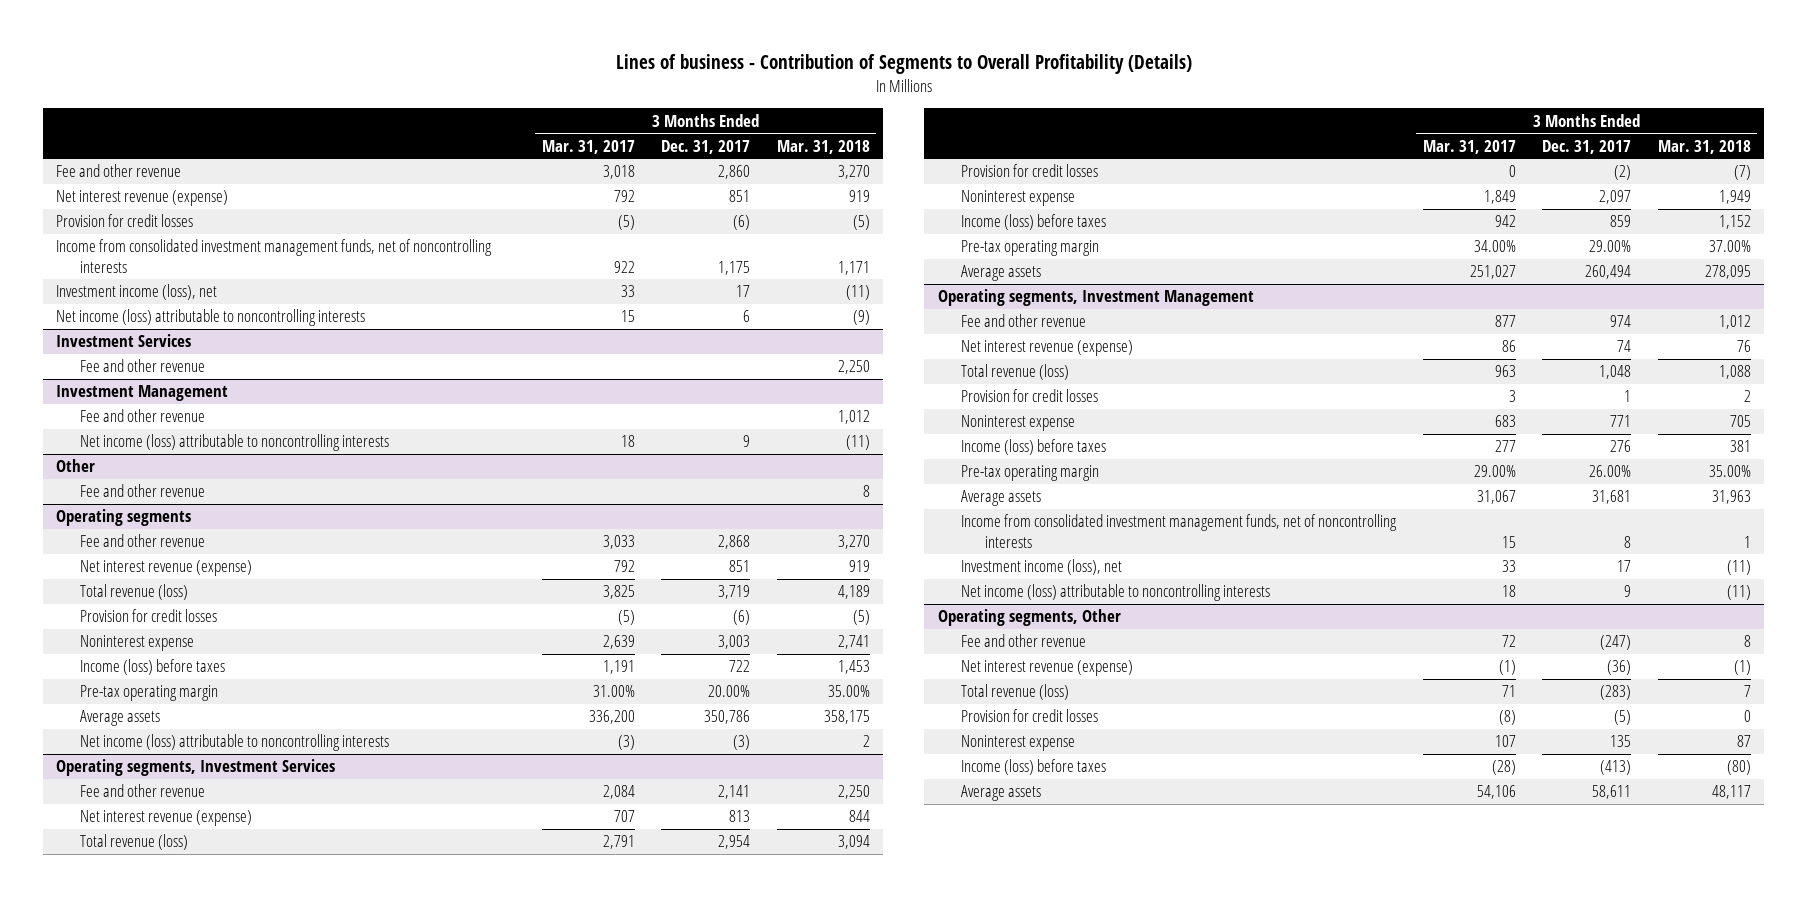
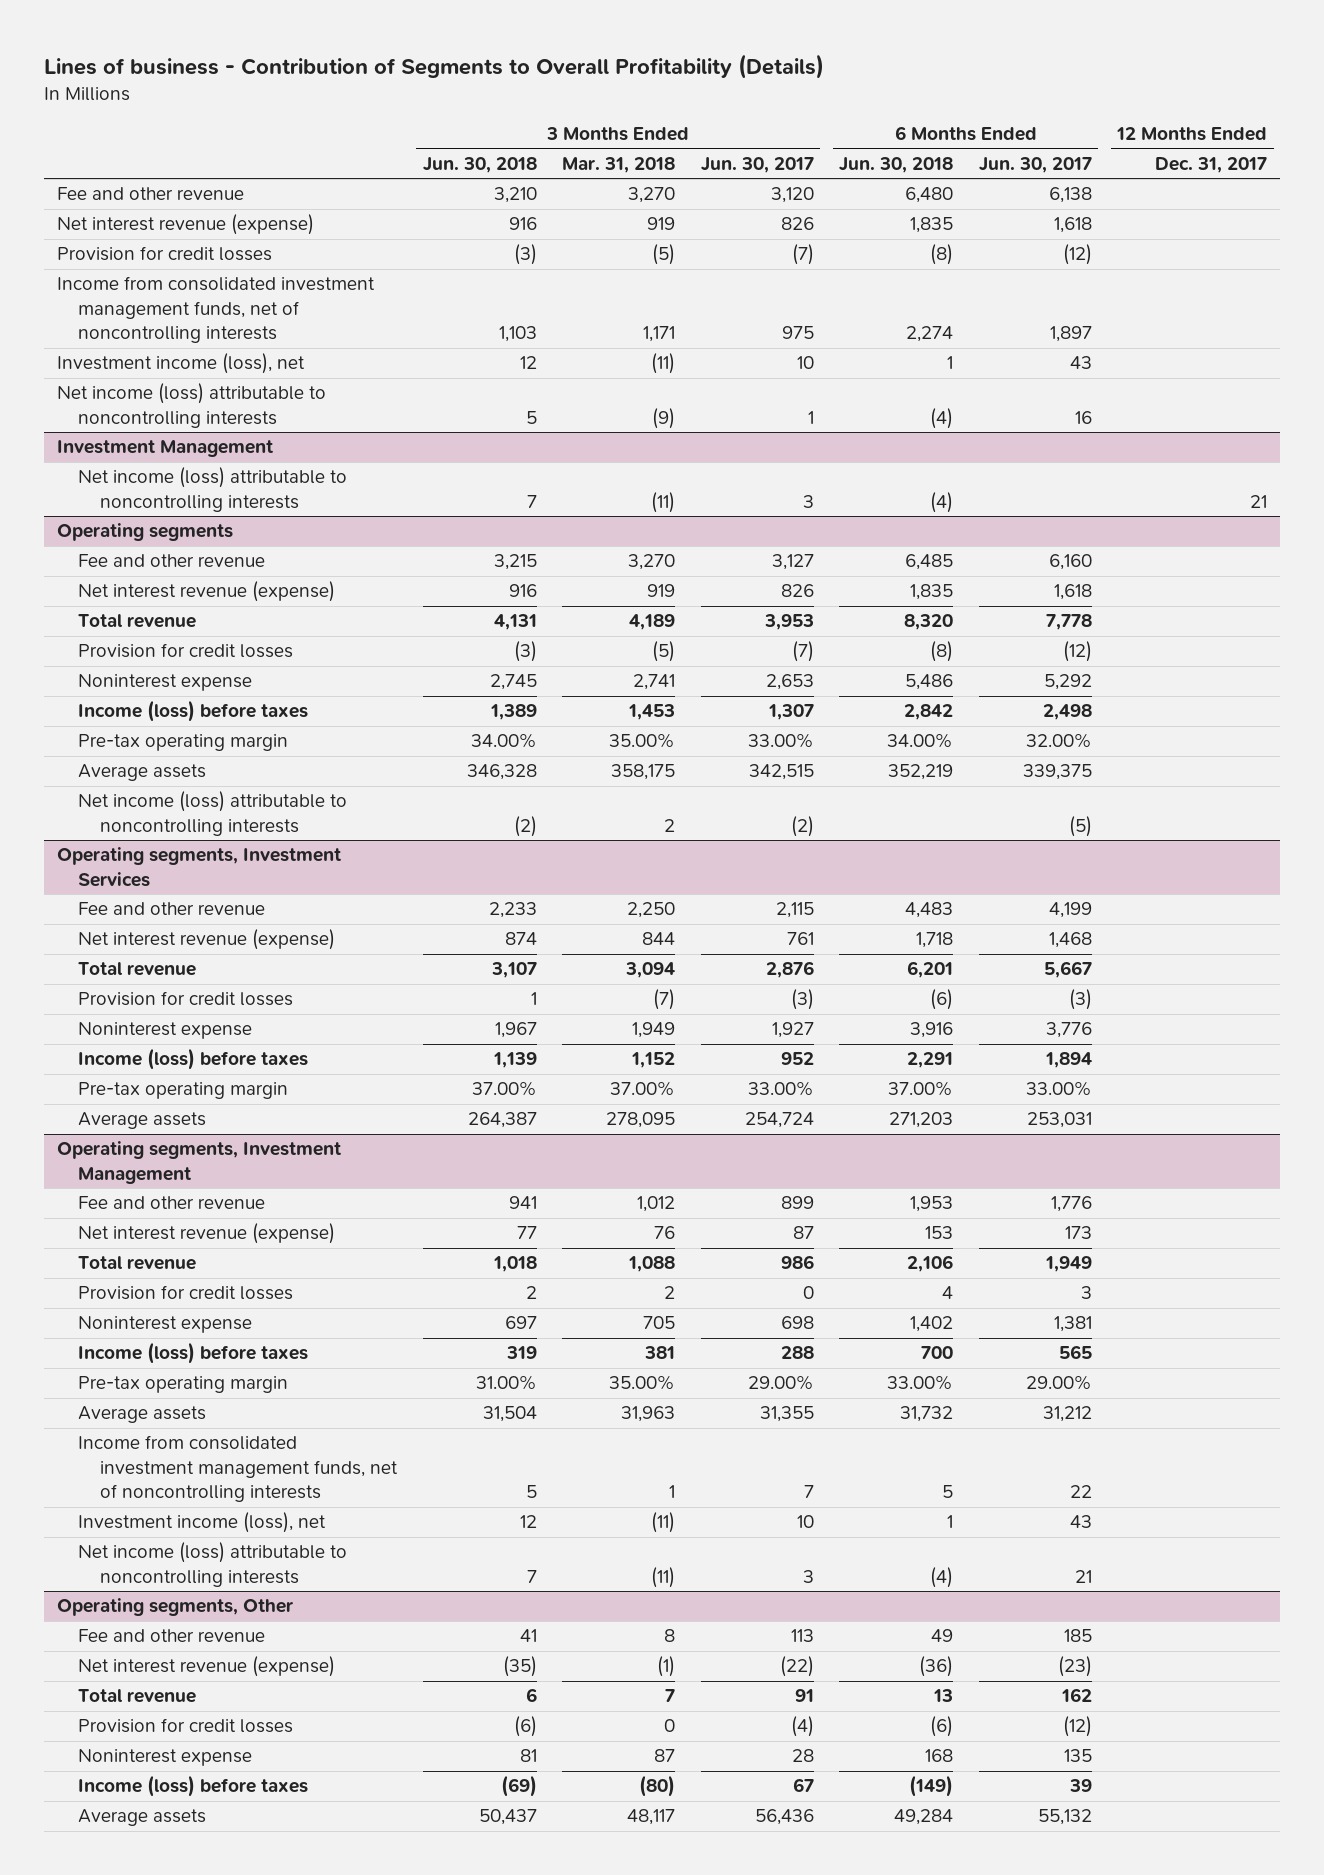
- | 3 Months Ended Mar. 31, 2017 | 3 Months Ended Dec. 31, 2017 | 3 Months Ended Mar. 31, 2018
+ | 3 Months Ended Jun. 30, 2018 | 3 Months Ended Mar. 31, 2018 | 3 Months Ended Jun. 30, 2017 | 6 Months Ended Jun. 30, 2018 | 6 Months Ended Jun. 30, 2017 | 12 Months Ended Dec. 31, 2017
- Investment Services
- Fee and other revenue | | | 2,250
@ Investment Management
- Fee and other revenue | | | 1,012
- Other
- Fee and other revenue | | | 8
@ Operating segments
- Total revenue (loss) | 3,825 | 3,719 | 4,189
+ Total revenue | 4,131 | 4,189 | 3,953 | 8,320 | 7,778 |
@ Operating segments, Investment Services
- Total revenue (loss) | 2,791 | 2,954 | 3,094
+ Total revenue | 3,107 | 3,094 | 2,876 | 6,201 | 5,667 |
@ Operating segments, Investment Management
- Total revenue (loss) | 963 | 1,048 | 1,088
+ Total revenue | 1,018 | 1,088 | 986 | 2,106 | 1,949 |
@ Operating segments, Other
- Total revenue (loss) | 71 | (283) | 7
+ Total revenue | 6 | 7 | 91 | 13 | 162 |

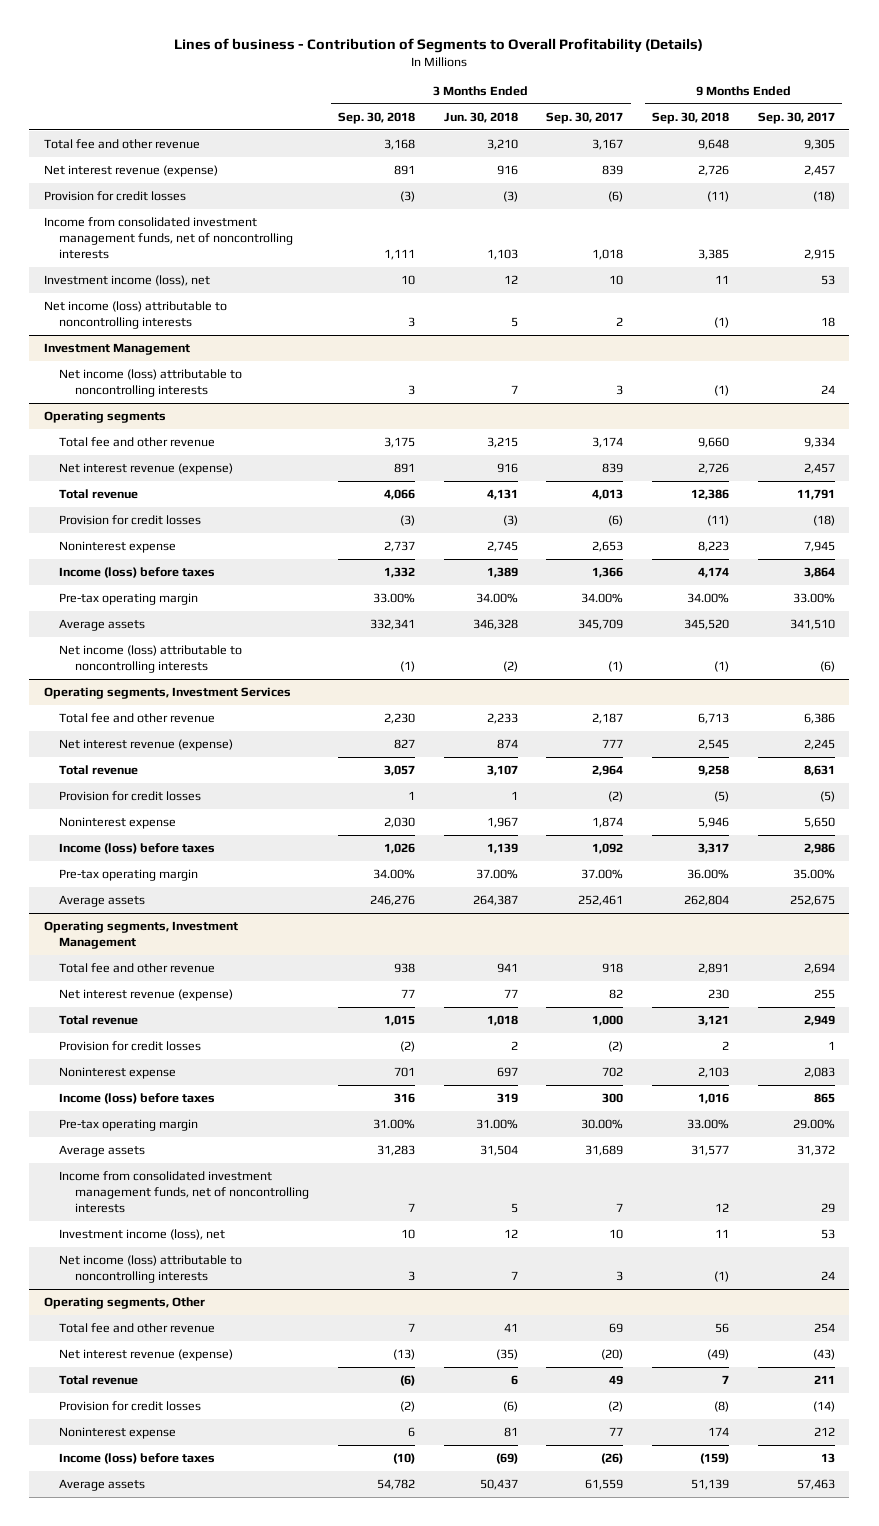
- | 3 Months Ended Jun. 30, 2018 | 3 Months Ended Mar. 31, 2018 | 3 Months Ended Jun. 30, 2017 | 6 Months Ended Jun. 30, 2018 | 6 Months Ended Jun. 30, 2017 | 12 Months Ended Dec. 31, 2017
+ | 3 Months Ended Sep. 30, 2018 | 3 Months Ended Jun. 30, 2018 | 3 Months Ended Sep. 30, 2017 | 9 Months Ended Sep. 30, 2018 | 9 Months Ended Sep. 30, 2017
- Fee and other revenue | 3,210 | 3,270 | 3,120 | 6,480 | 6,138 |
+ Total fee and other revenue | 3,168 | 3,210 | 3,167 | 9,648 | 9,305
@ Operating segments
- Fee and other revenue | 3,215 | 3,270 | 3,127 | 6,485 | 6,160 |
+ Total fee and other revenue | 3,175 | 3,215 | 3,174 | 9,660 | 9,334
@ Operating segments, Investment Services
- Fee and other revenue | 2,233 | 2,250 | 2,115 | 4,483 | 4,199 |
+ Total fee and other revenue | 2,230 | 2,233 | 2,187 | 6,713 | 6,386
@ Operating segments, Investment Management
- Fee and other revenue | 941 | 1,012 | 899 | 1,953 | 1,776 |
+ Total fee and other revenue | 938 | 941 | 918 | 2,891 | 2,694
@ Operating segments, Other
- Fee and other revenue | 41 | 8 | 113 | 49 | 185 |
+ Total fee and other revenue | 7 | 41 | 69 | 56 | 254

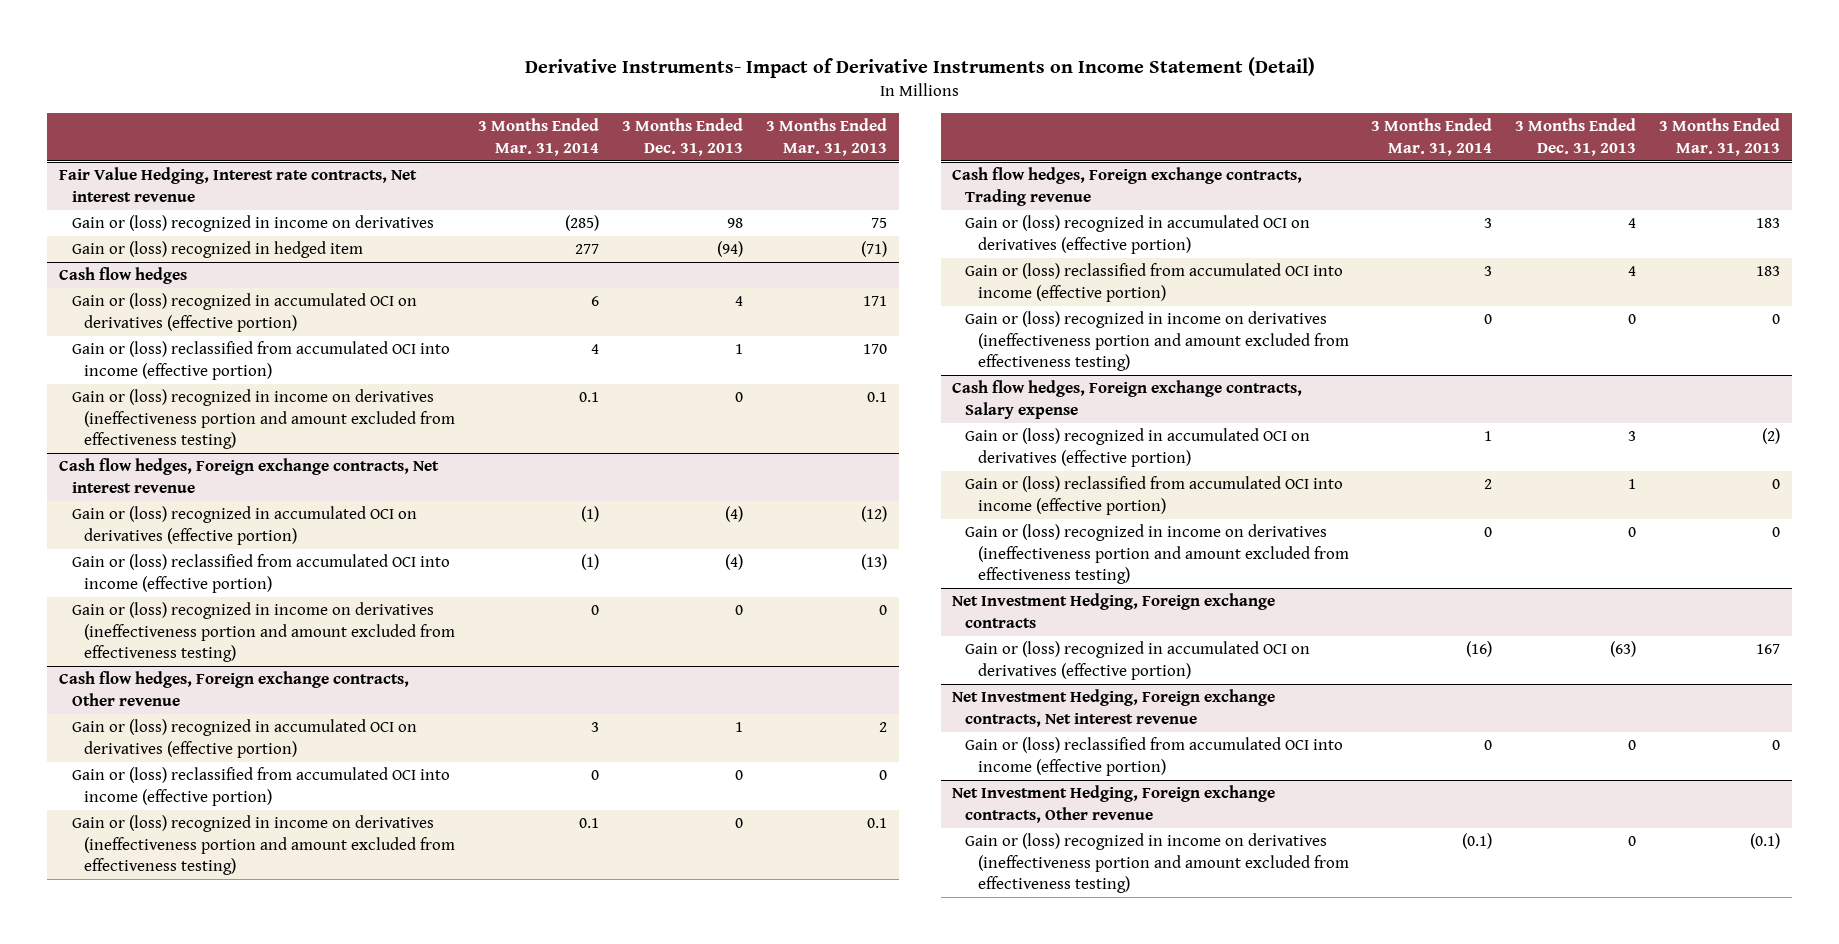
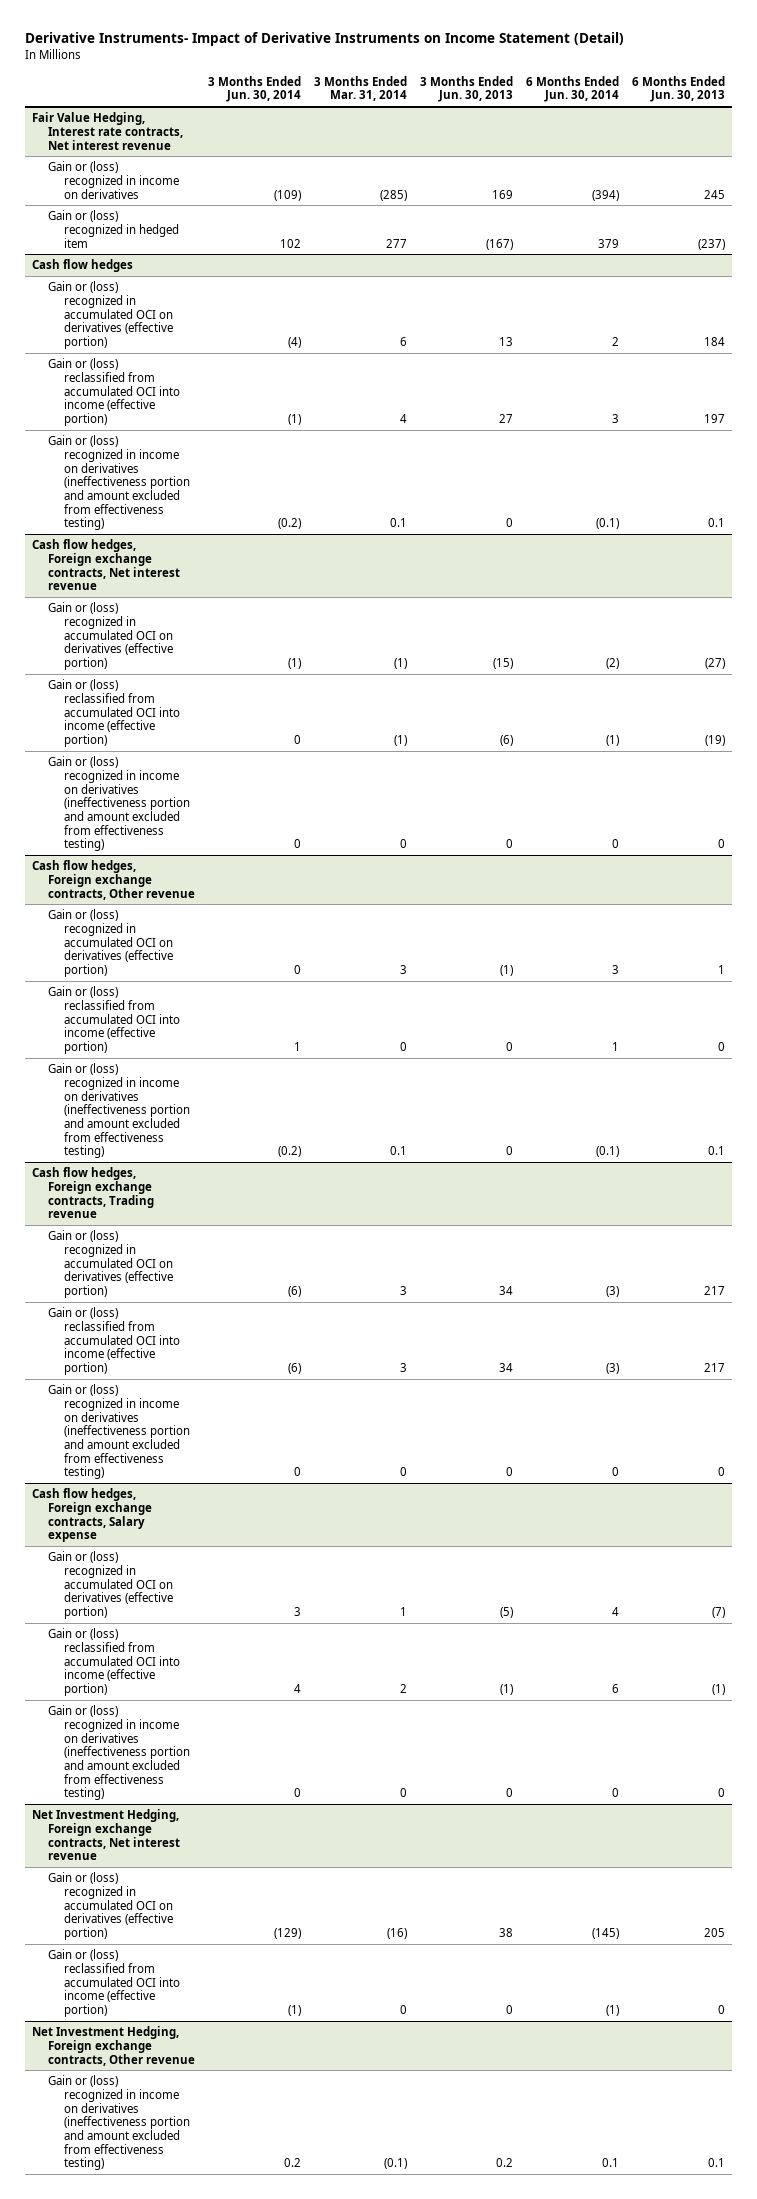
- | 3 Months Ended Mar. 31, 2014 | 3 Months Ended Dec. 31, 2013 | 3 Months Ended Mar. 31, 2013
+ | 3 Months Ended Jun. 30, 2014 | 3 Months Ended Mar. 31, 2014 | 3 Months Ended Jun. 30, 2013 | 6 Months Ended Jun. 30, 2014 | 6 Months Ended Jun. 30, 2013
- Net Investment Hedging, Foreign exchange contracts
- Gain or (loss) recognized in accumulated OCI on derivatives (effective portion) | (16) | (63) | 167
@ Net Investment Hedging, Foreign exchange contracts, Net interest revenue
+ Gain or (loss) recognized in accumulated OCI on derivatives (effective portion) | (129) | (16) | 38 | (145) | 205

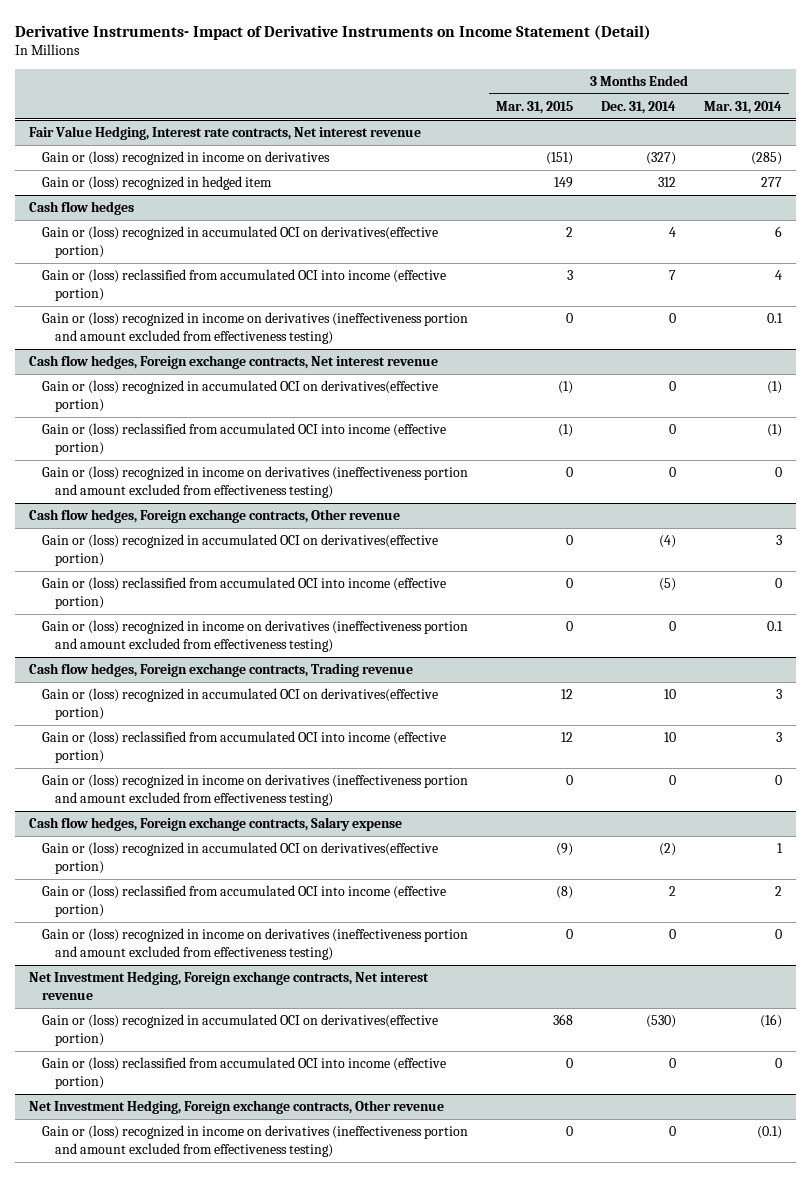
- | 3 Months Ended Jun. 30, 2014 | 3 Months Ended Mar. 31, 2014 | 3 Months Ended Jun. 30, 2013 | 6 Months Ended Jun. 30, 2014 | 6 Months Ended Jun. 30, 2013
+ | 3 Months Ended Mar. 31, 2015 | 3 Months Ended Dec. 31, 2014 | 3 Months Ended Mar. 31, 2014
@ Cash flow hedges
- Gain or (loss) recognized in accumulated OCI on derivatives (effective portion) | (4) | 6 | 13 | 2 | 184
+ Gain or (loss) recognized in accumulated OCI on derivatives(effective portion) | 2 | 4 | 6
@ Cash flow hedges, Foreign exchange contracts, Net interest revenue
- Gain or (loss) recognized in accumulated OCI on derivatives (effective portion) | (1) | (1) | (15) | (2) | (27)
+ Gain or (loss) recognized in accumulated OCI on derivatives(effective portion) | (1) | 0 | (1)
@ Cash flow hedges, Foreign exchange contracts, Other revenue
- Gain or (loss) recognized in accumulated OCI on derivatives (effective portion) | 0 | 3 | (1) | 3 | 1
+ Gain or (loss) recognized in accumulated OCI on derivatives(effective portion) | 0 | (4) | 3
@ Cash flow hedges, Foreign exchange contracts, Trading revenue
- Gain or (loss) recognized in accumulated OCI on derivatives (effective portion) | (6) | 3 | 34 | (3) | 217
+ Gain or (loss) recognized in accumulated OCI on derivatives(effective portion) | 12 | 10 | 3
@ Cash flow hedges, Foreign exchange contracts, Salary expense
- Gain or (loss) recognized in accumulated OCI on derivatives (effective portion) | 3 | 1 | (5) | 4 | (7)
+ Gain or (loss) recognized in accumulated OCI on derivatives(effective portion) | (9) | (2) | 1
@ Net Investment Hedging, Foreign exchange contracts, Net interest revenue
- Gain or (loss) recognized in accumulated OCI on derivatives (effective portion) | (129) | (16) | 38 | (145) | 205
+ Gain or (loss) recognized in accumulated OCI on derivatives(effective portion) | 368 | (530) | (16)

